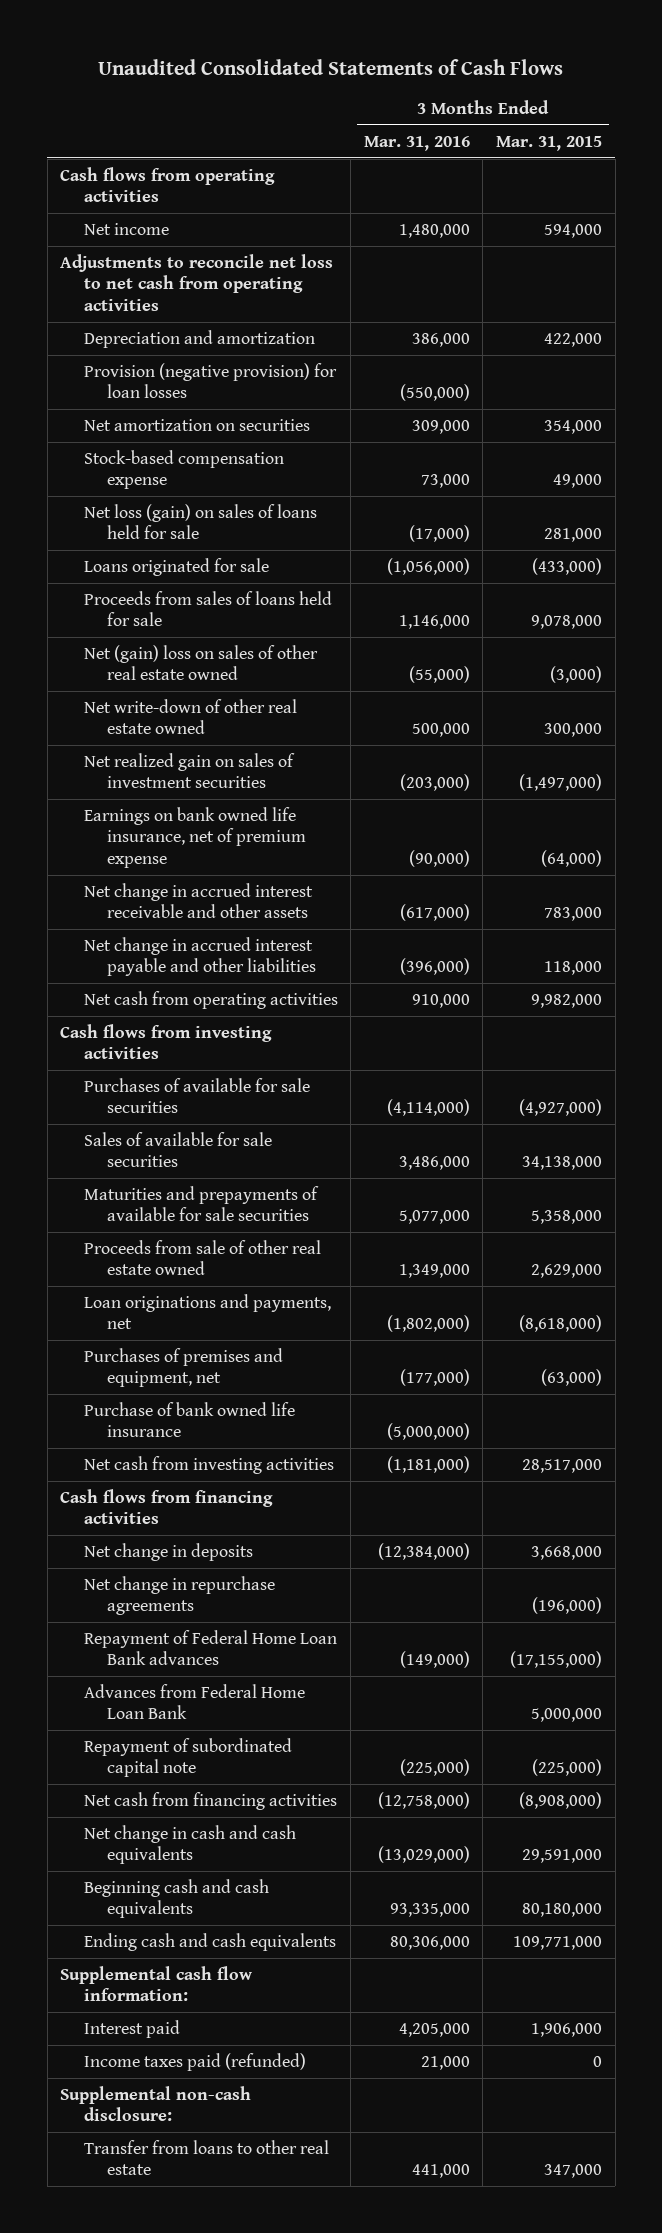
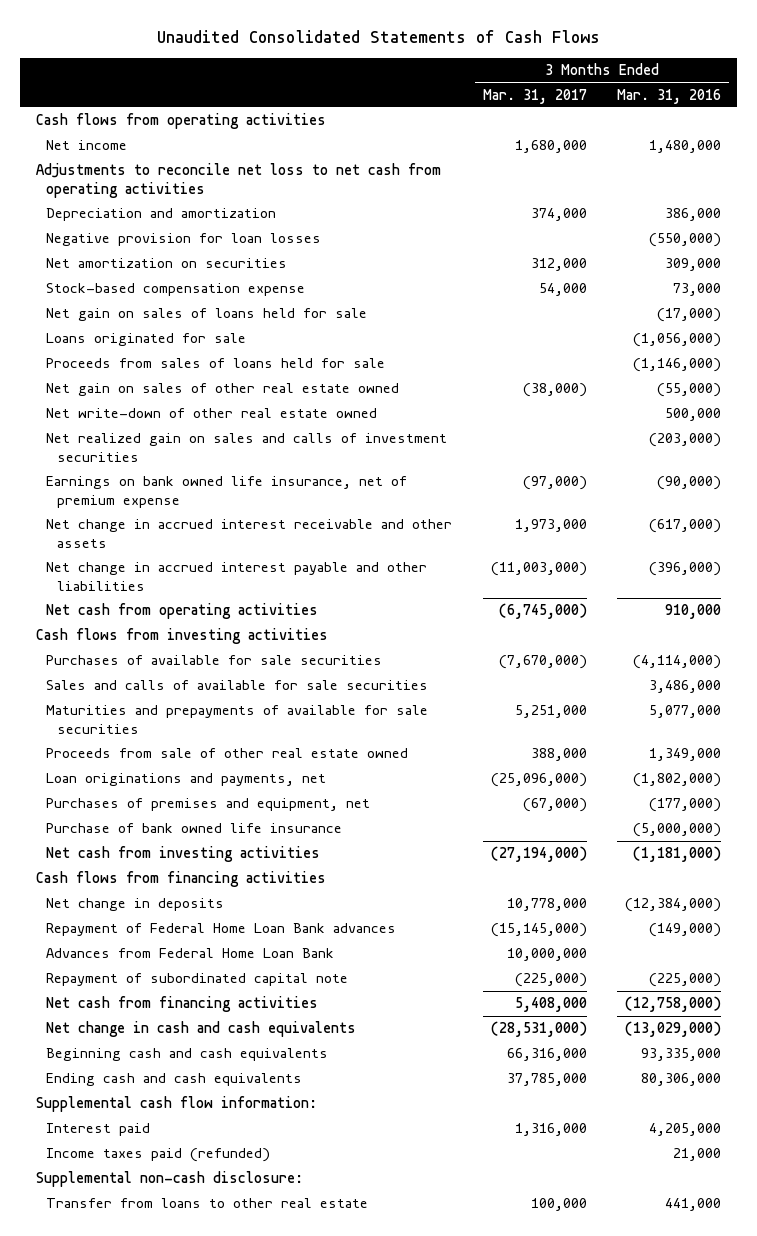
- | 3 Months Ended Mar. 31, 2016 | 3 Months Ended Mar. 31, 2015
+ | 3 Months Ended Mar. 31, 2017 | 3 Months Ended Mar. 31, 2016
- Provision (negative provision) for loan losses | (550,000) |
+ Negative provision for loan losses | | (550,000)
- Net loss (gain) on sales of loans held for sale | (17,000) | 281,000
+ Net gain on sales of loans held for sale | | (17,000)
- Proceeds from sales of loans held for sale | 1,146,000 | 9,078,000
- Net (gain) loss on sales of other real estate owned | (55,000) | (3,000)
+ Proceeds from sales of loans held for sale | | (1,146,000)
+ Net gain on sales of other real estate owned | (38,000) | (55,000)
- Net realized gain on sales of investment securities | (203,000) | (1,497,000)
+ Net realized gain on sales and calls of investment securities | | (203,000)
- Sales of available for sale securities | 3,486,000 | 34,138,000
+ Sales and calls of available for sale securities | | 3,486,000
- Net change in repurchase agreements | | (196,000)

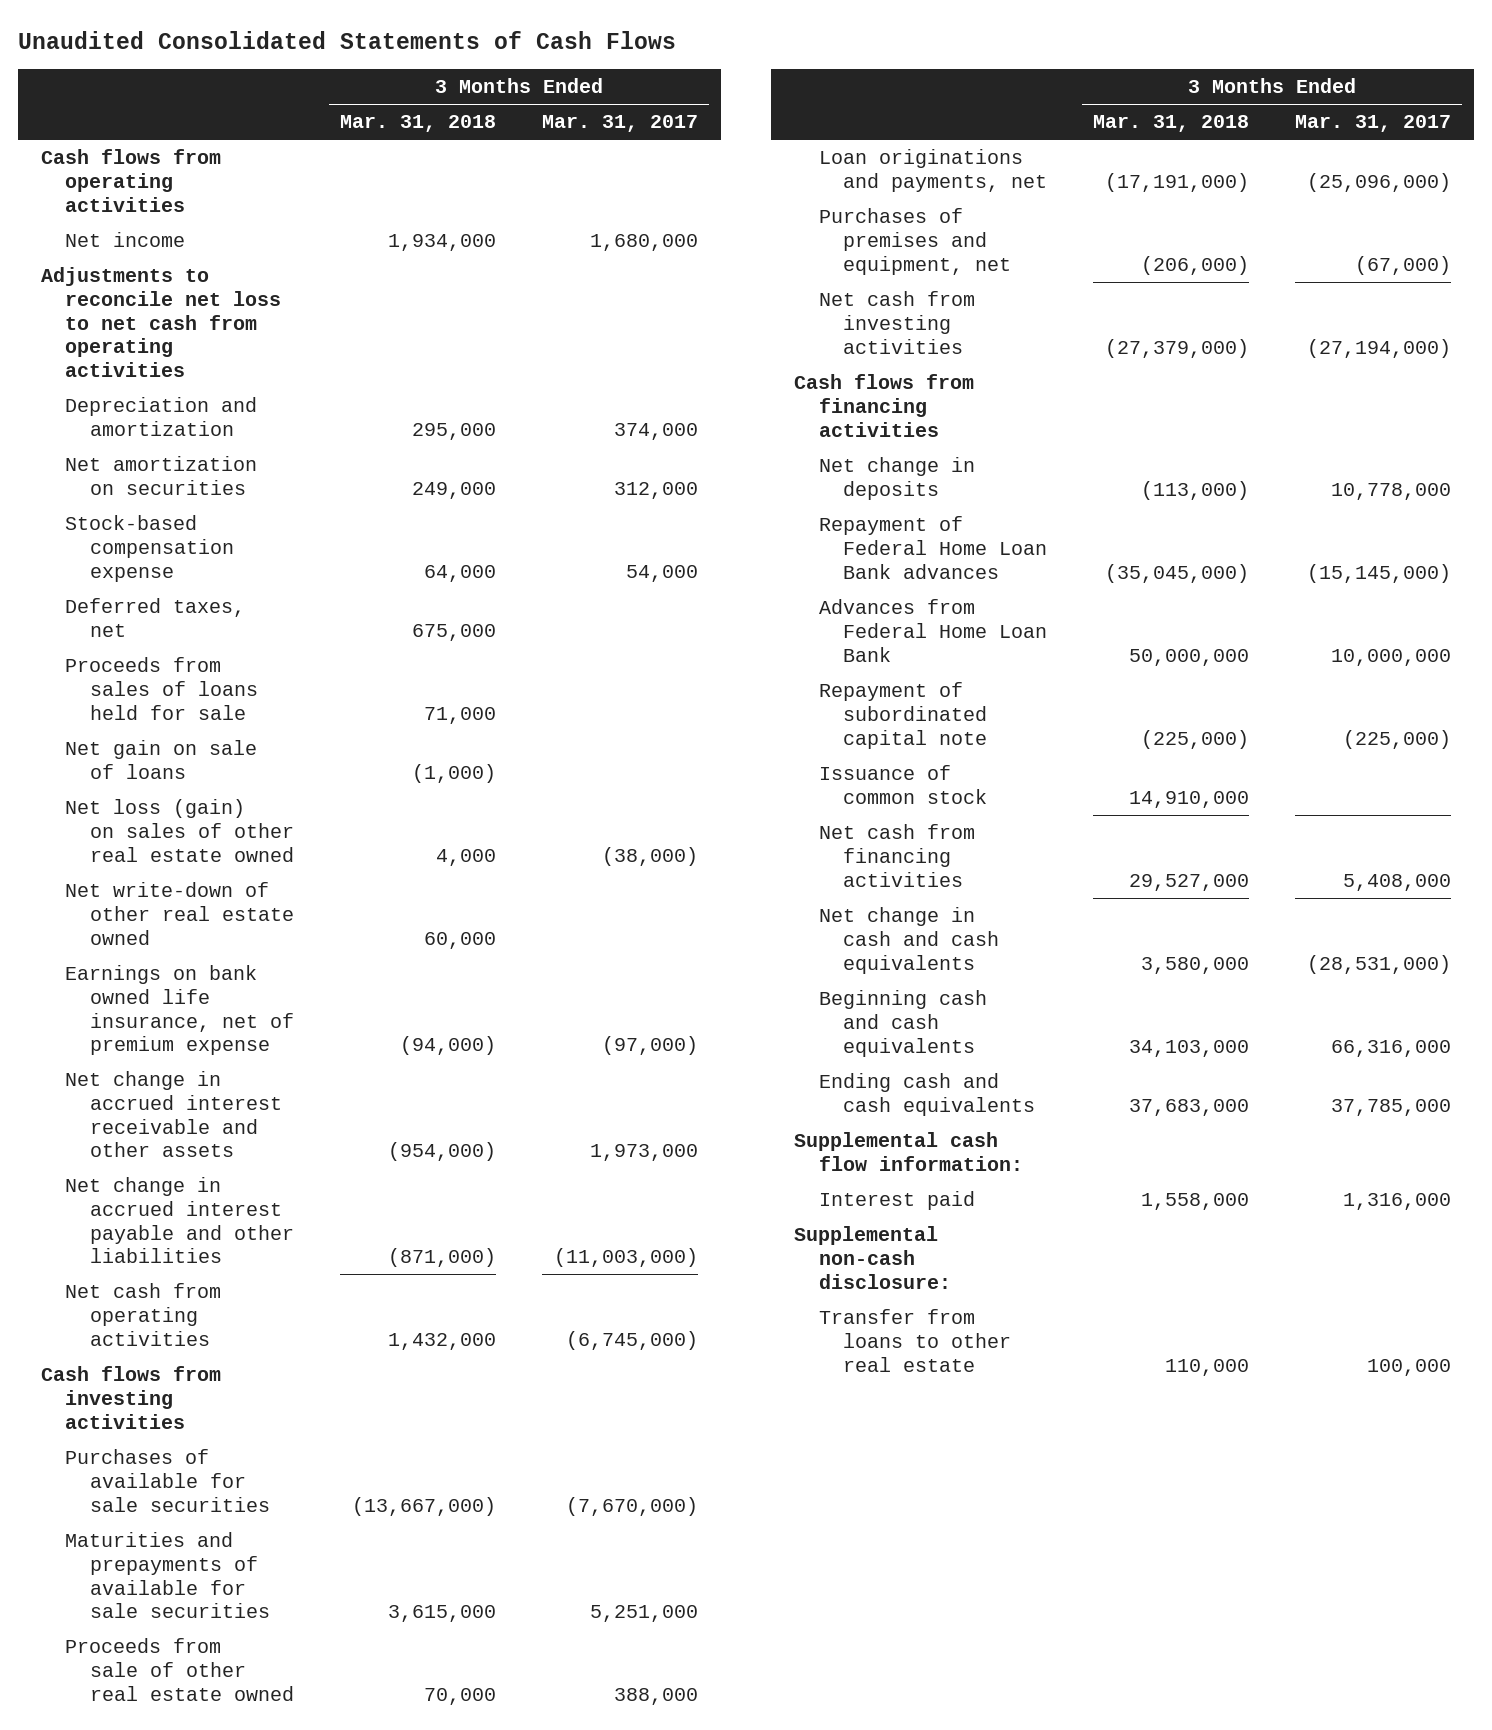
- | 3 Months Ended Mar. 31, 2017 | 3 Months Ended Mar. 31, 2016
+ | 3 Months Ended Mar. 31, 2018 | 3 Months Ended Mar. 31, 2017
- Negative provision for loan losses | | (550,000)
- Net gain on sales of loans held for sale | | (17,000)
- Loans originated for sale | | (1,056,000)
+ Deferred taxes, net | 675,000 |
- Net gain on sales of other real estate owned | (38,000) | (55,000)
+ Net gain on sale of loans | (1,000) |
+ Net loss (gain) on sales of other real estate owned | 4,000 | (38,000)
- Net realized gain on sales and calls of investment securities | | (203,000)
- Sales and calls of available for sale securities | | 3,486,000
- Purchase of bank owned life insurance | | (5,000,000)
+ Issuance of common stock | 14,910,000 |
- Income taxes paid (refunded) | | 21,000

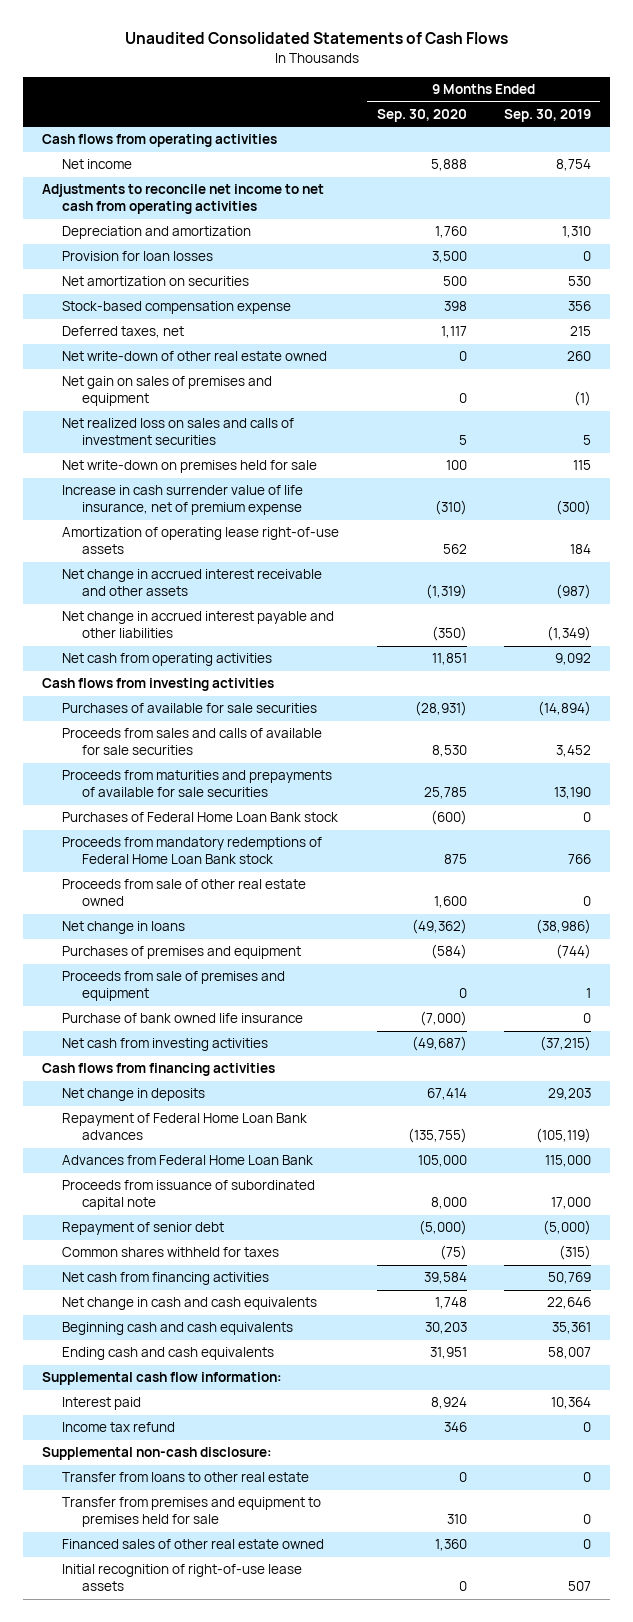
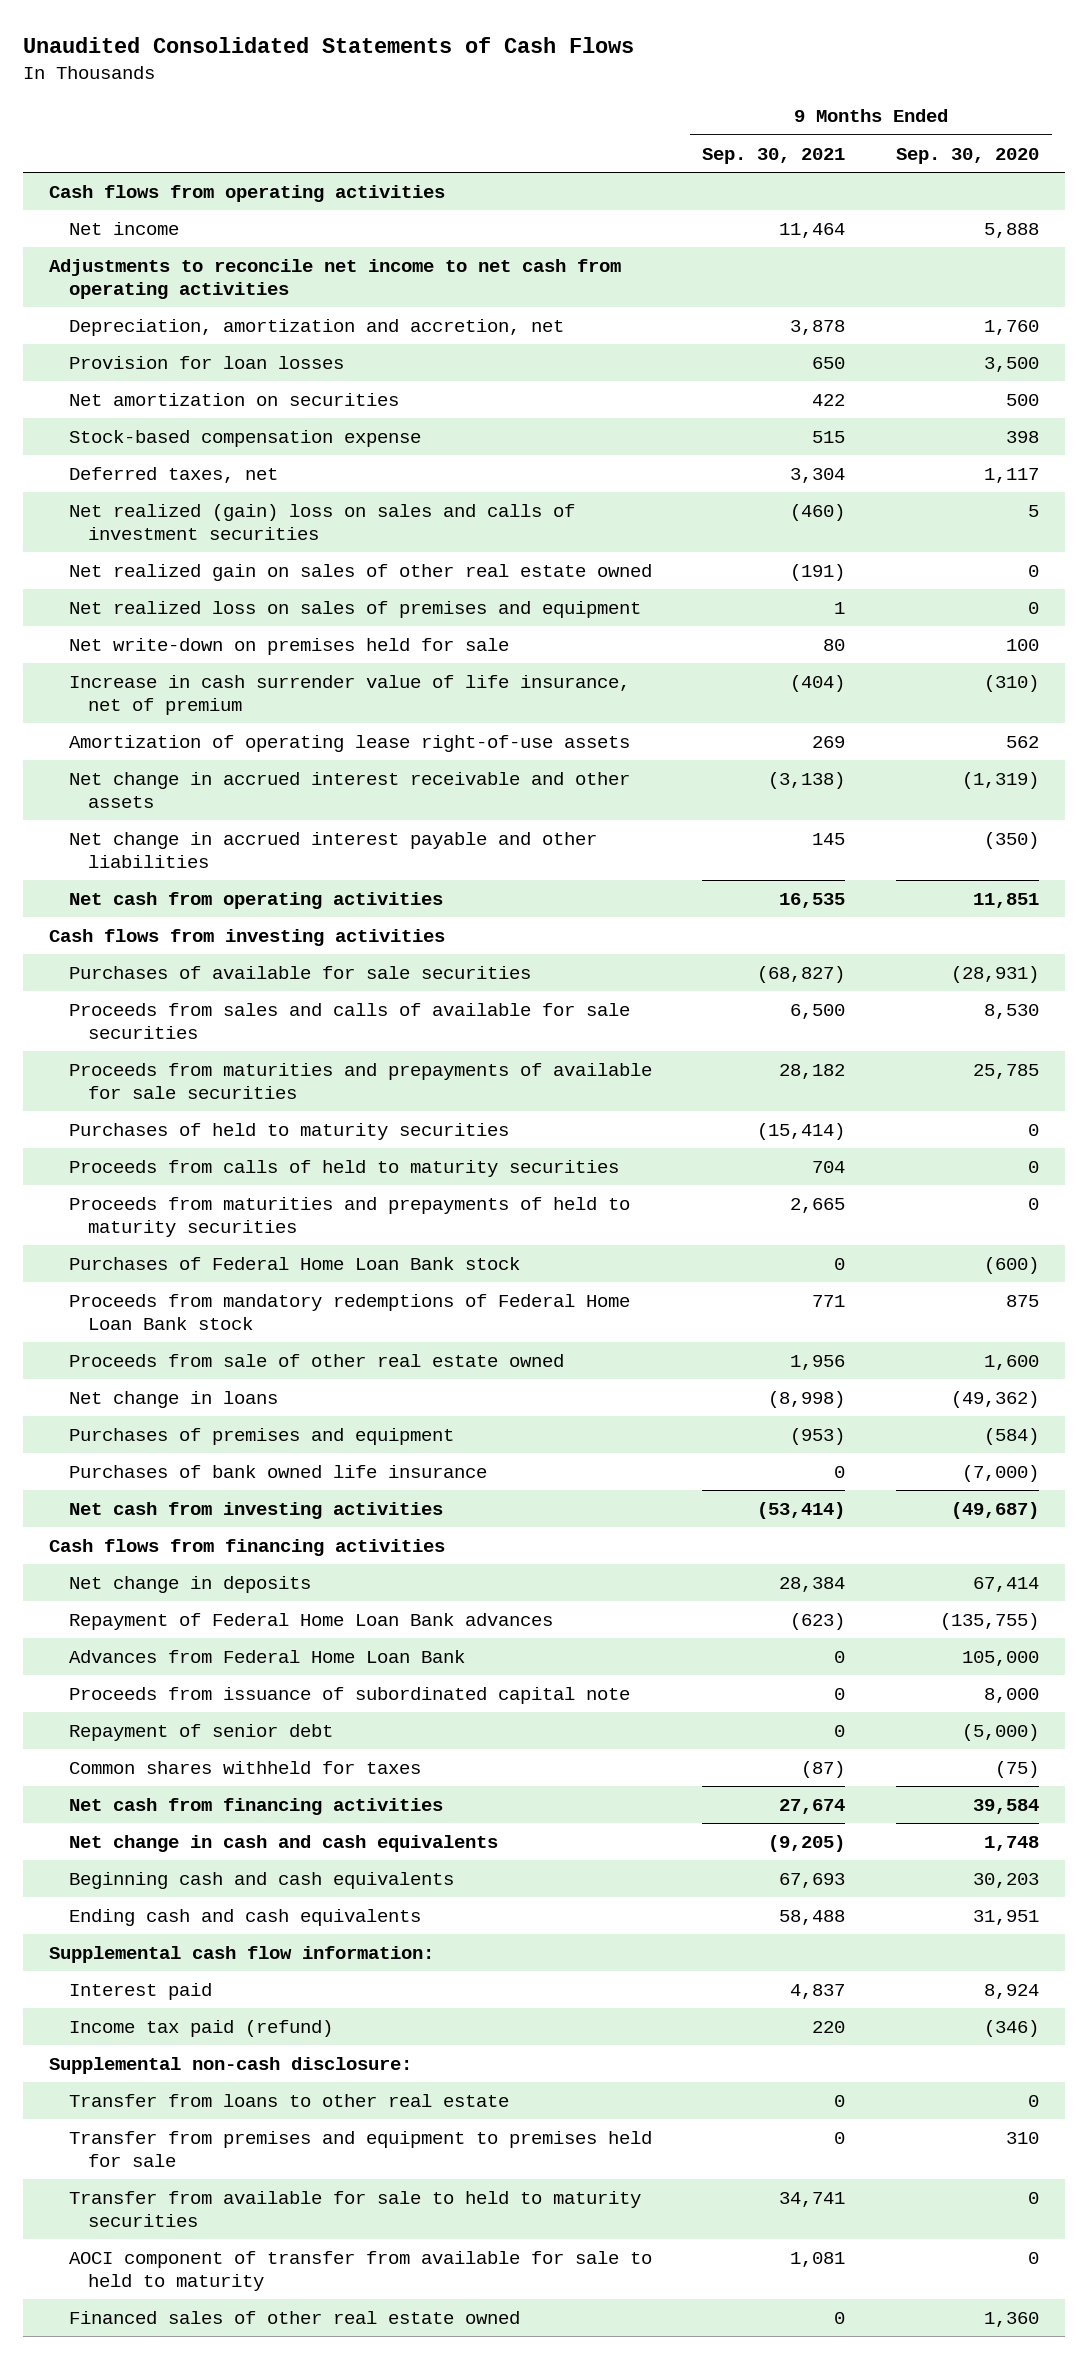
- | 9 Months Ended Sep. 30, 2020 | 9 Months Ended Sep. 30, 2019
+ | 9 Months Ended Sep. 30, 2021 | 9 Months Ended Sep. 30, 2020
- Depreciation and amortization | 1,760 | 1,310
+ Depreciation, amortization and accretion, net | 3,878 | 1,760
- Net write-down of other real estate owned | 0 | 260
- Net gain on sales of premises and equipment | 0 | (1)
- Net realized loss on sales and calls of investment securities | 5 | 5
+ Net realized (gain) loss on sales and calls of investment securities | (460) | 5
+ Net realized gain on sales of other real estate owned | (191) | 0
+ Net realized loss on sales of premises and equipment | 1 | 0
- Increase in cash surrender value of life insurance, net of premium expense | (310) | (300)
+ Increase in cash surrender value of life insurance, net of premium | (404) | (310)
+ Purchases of held to maturity securities | (15,414) | 0
+ Proceeds from calls of held to maturity securities | 704 | 0
+ Proceeds from maturities and prepayments of held to maturity securities | 2,665 | 0
- Proceeds from sale of premises and equipment | 0 | 1
- Purchase of bank owned life insurance | (7,000) | 0
+ Purchases of bank owned life insurance | 0 | (7,000)
- Income tax refund | 346 | 0
+ Income tax paid (refund) | 220 | (346)
+ Transfer from available for sale to held to maturity securities | 34,741 | 0
+ AOCI component of transfer from available for sale to held to maturity | 1,081 | 0
- Initial recognition of right-of-use lease assets | 0 | 507

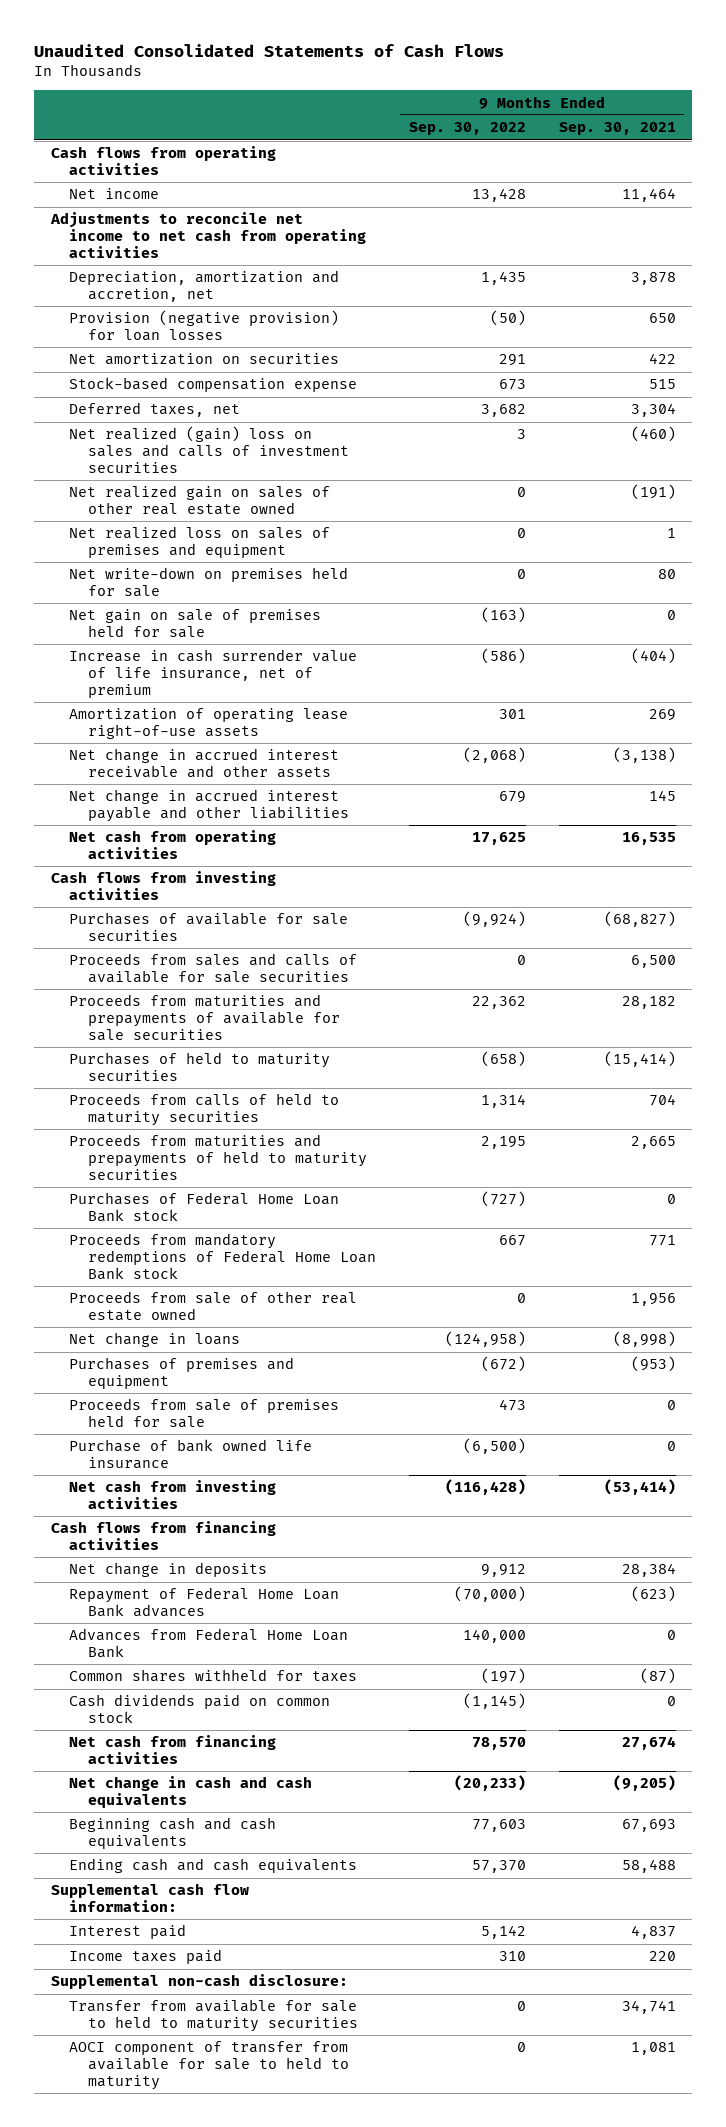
- | 9 Months Ended Sep. 30, 2021 | 9 Months Ended Sep. 30, 2020
+ | 9 Months Ended Sep. 30, 2022 | 9 Months Ended Sep. 30, 2021
- Provision for loan losses | 650 | 3,500
+ Provision (negative provision) for loan losses | (50) | 650
+ Net gain on sale of premises held for sale | (163) | 0
- Purchases of bank owned life insurance | 0 | (7,000)
+ Proceeds from sale of premises held for sale | 473 | 0
+ Purchase of bank owned life insurance | (6,500) | 0
- Proceeds from issuance of subordinated capital note | 0 | 8,000
- Repayment of senior debt | 0 | (5,000)
+ Cash dividends paid on common stock | (1,145) | 0
- Income tax paid (refund) | 220 | (346)
+ Income taxes paid | 310 | 220
- Transfer from loans to other real estate | 0 | 0
- Transfer from premises and equipment to premises held for sale | 0 | 310
- Financed sales of other real estate owned | 0 | 1,360

